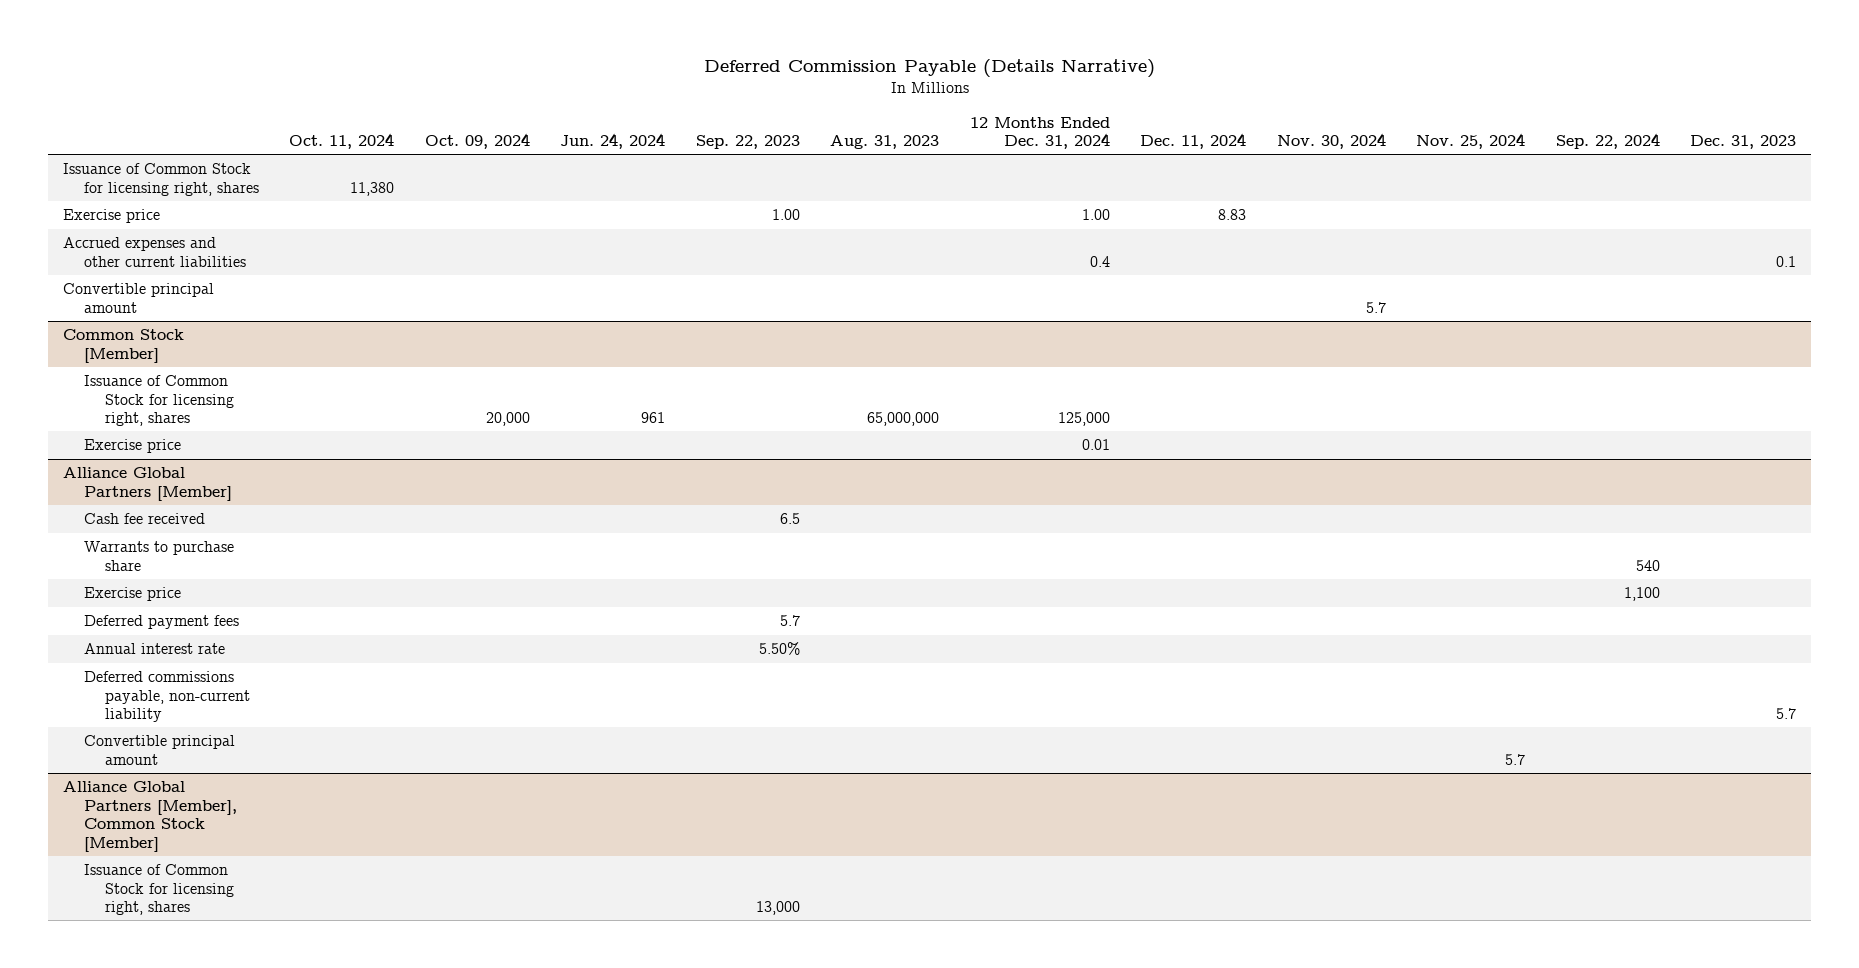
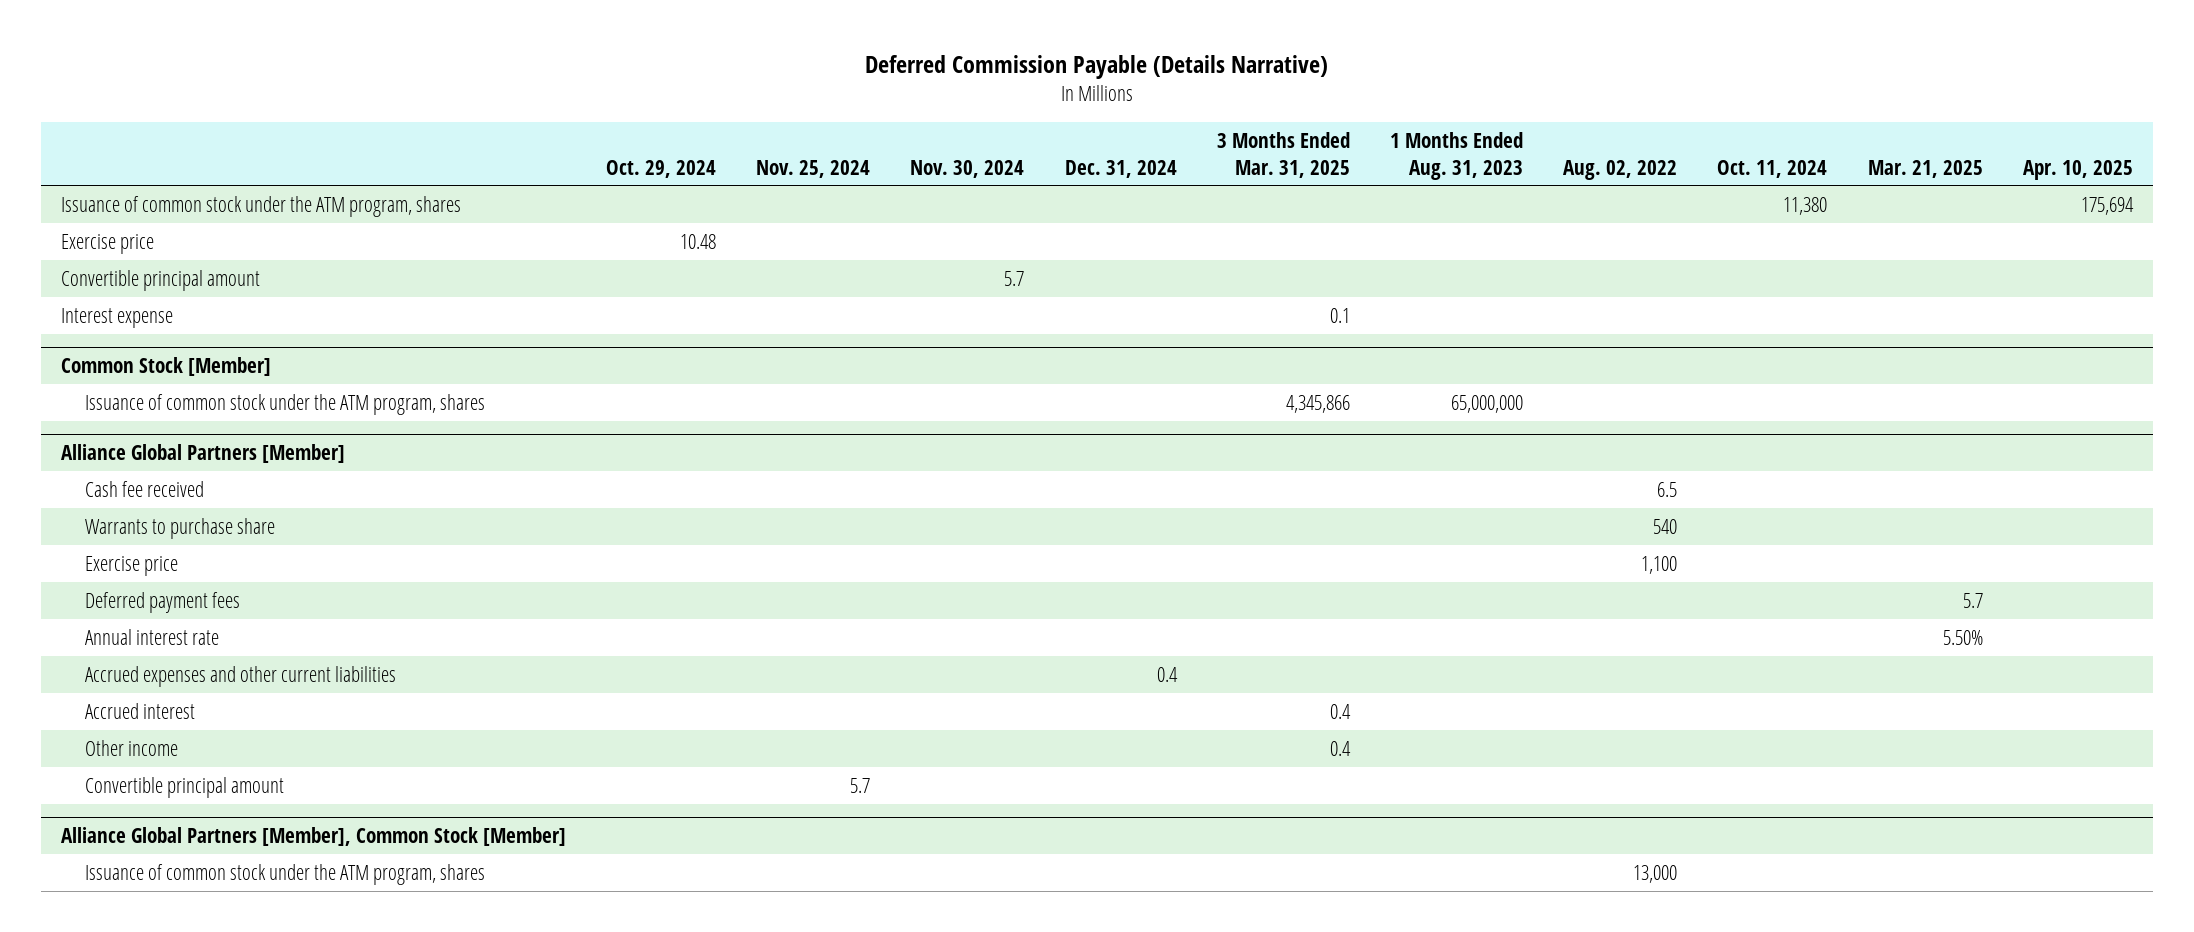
- | Oct. 11, 2024 | Oct. 09, 2024 | Jun. 24, 2024 | Sep. 22, 2023 | Aug. 31, 2023 | 12 Months Ended Dec. 31, 2024 | Dec. 11, 2024 | Nov. 30, 2024 | Nov. 25, 2024 | Sep. 22, 2024 | Dec. 31, 2023
+ | Oct. 29, 2024 | Nov. 25, 2024 | Nov. 30, 2024 | Dec. 31, 2024 | 3 Months Ended Mar. 31, 2025 | 1 Months Ended Aug. 31, 2023 | Aug. 02, 2022 | Oct. 11, 2024 | Mar. 21, 2025 | Apr. 10, 2025
- Issuance of Common Stock for licensing right, shares | 11,380 | | | | | | | | | |
+ Issuance of common stock under the ATM program, shares | | | | | | | | 11,380 | | 175,694
- Accrued expenses and other current liabilities | | | | | | 0.4 | | | | | 0.1
+ Interest expense | | | | | 0.1 | | | | |
@ Common Stock [Member]
- Issuance of Common Stock for licensing right, shares | | 20,000 | 961 | | 65,000,000 | 125,000 | | | | |
- Exercise price | | | | | | 0.01 | | | | |
+ Issuance of common stock under the ATM program, shares | | | | | 4,345,866 | 65,000,000 | | | |
@ Alliance Global Partners [Member]
- Deferred commissions payable, non-current liability | | | | | | | | | | | 5.7
+ Accrued expenses and other current liabilities | | | | 0.4 | | | | | |
+ Accrued interest | | | | | 0.4 | | | | |
+ Other income | | | | | 0.4 | | | | |
@ Alliance Global Partners [Member], Common Stock [Member]
- Issuance of Common Stock for licensing right, shares | | | | 13,000 | | | | | | |
+ Issuance of common stock under the ATM program, shares | | | | | | | 13,000 | | |

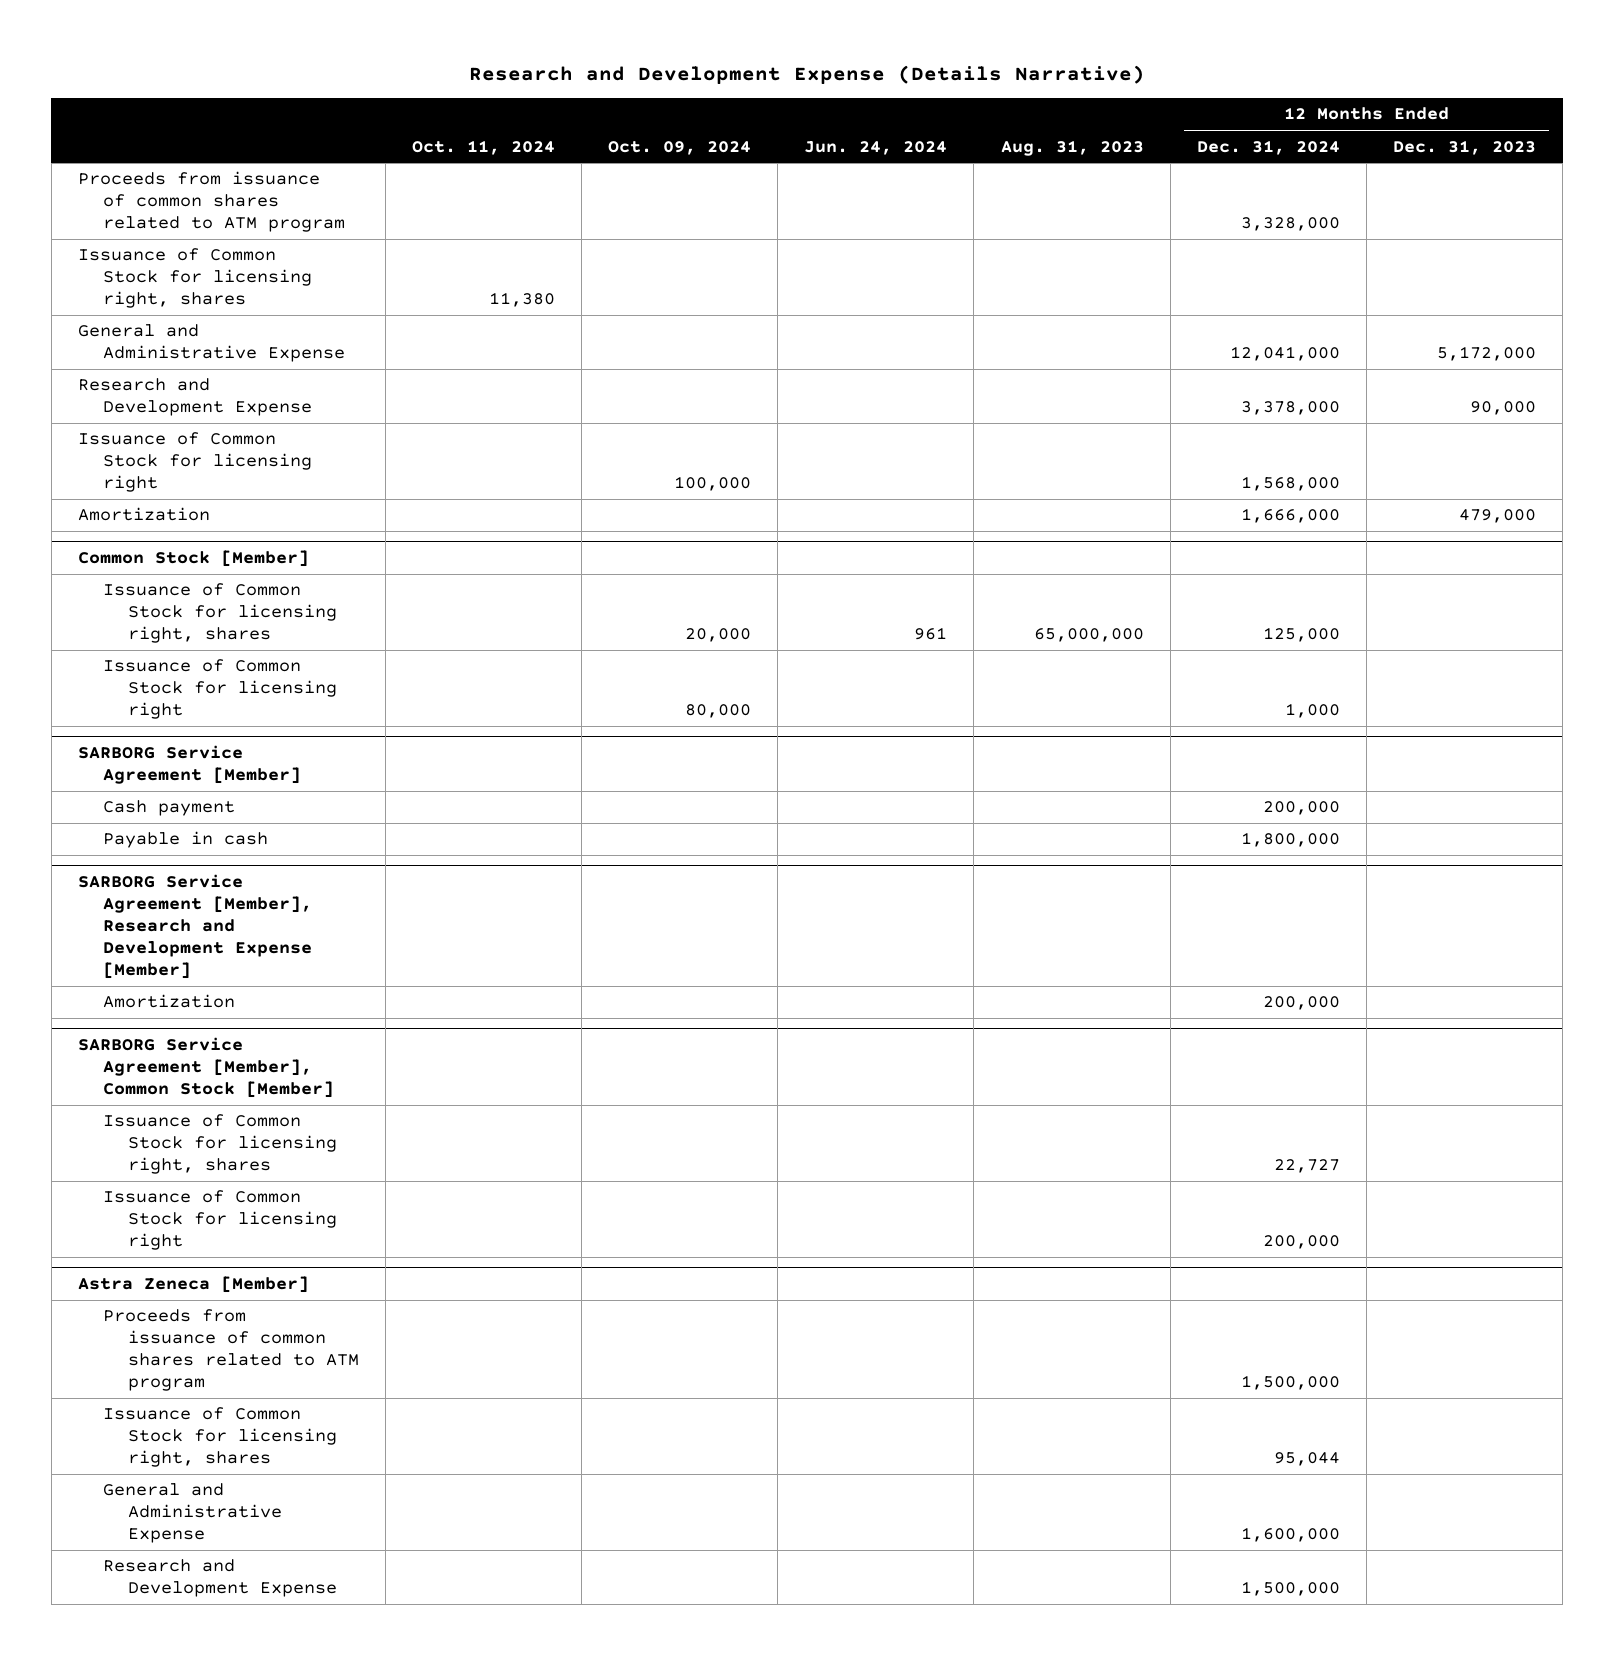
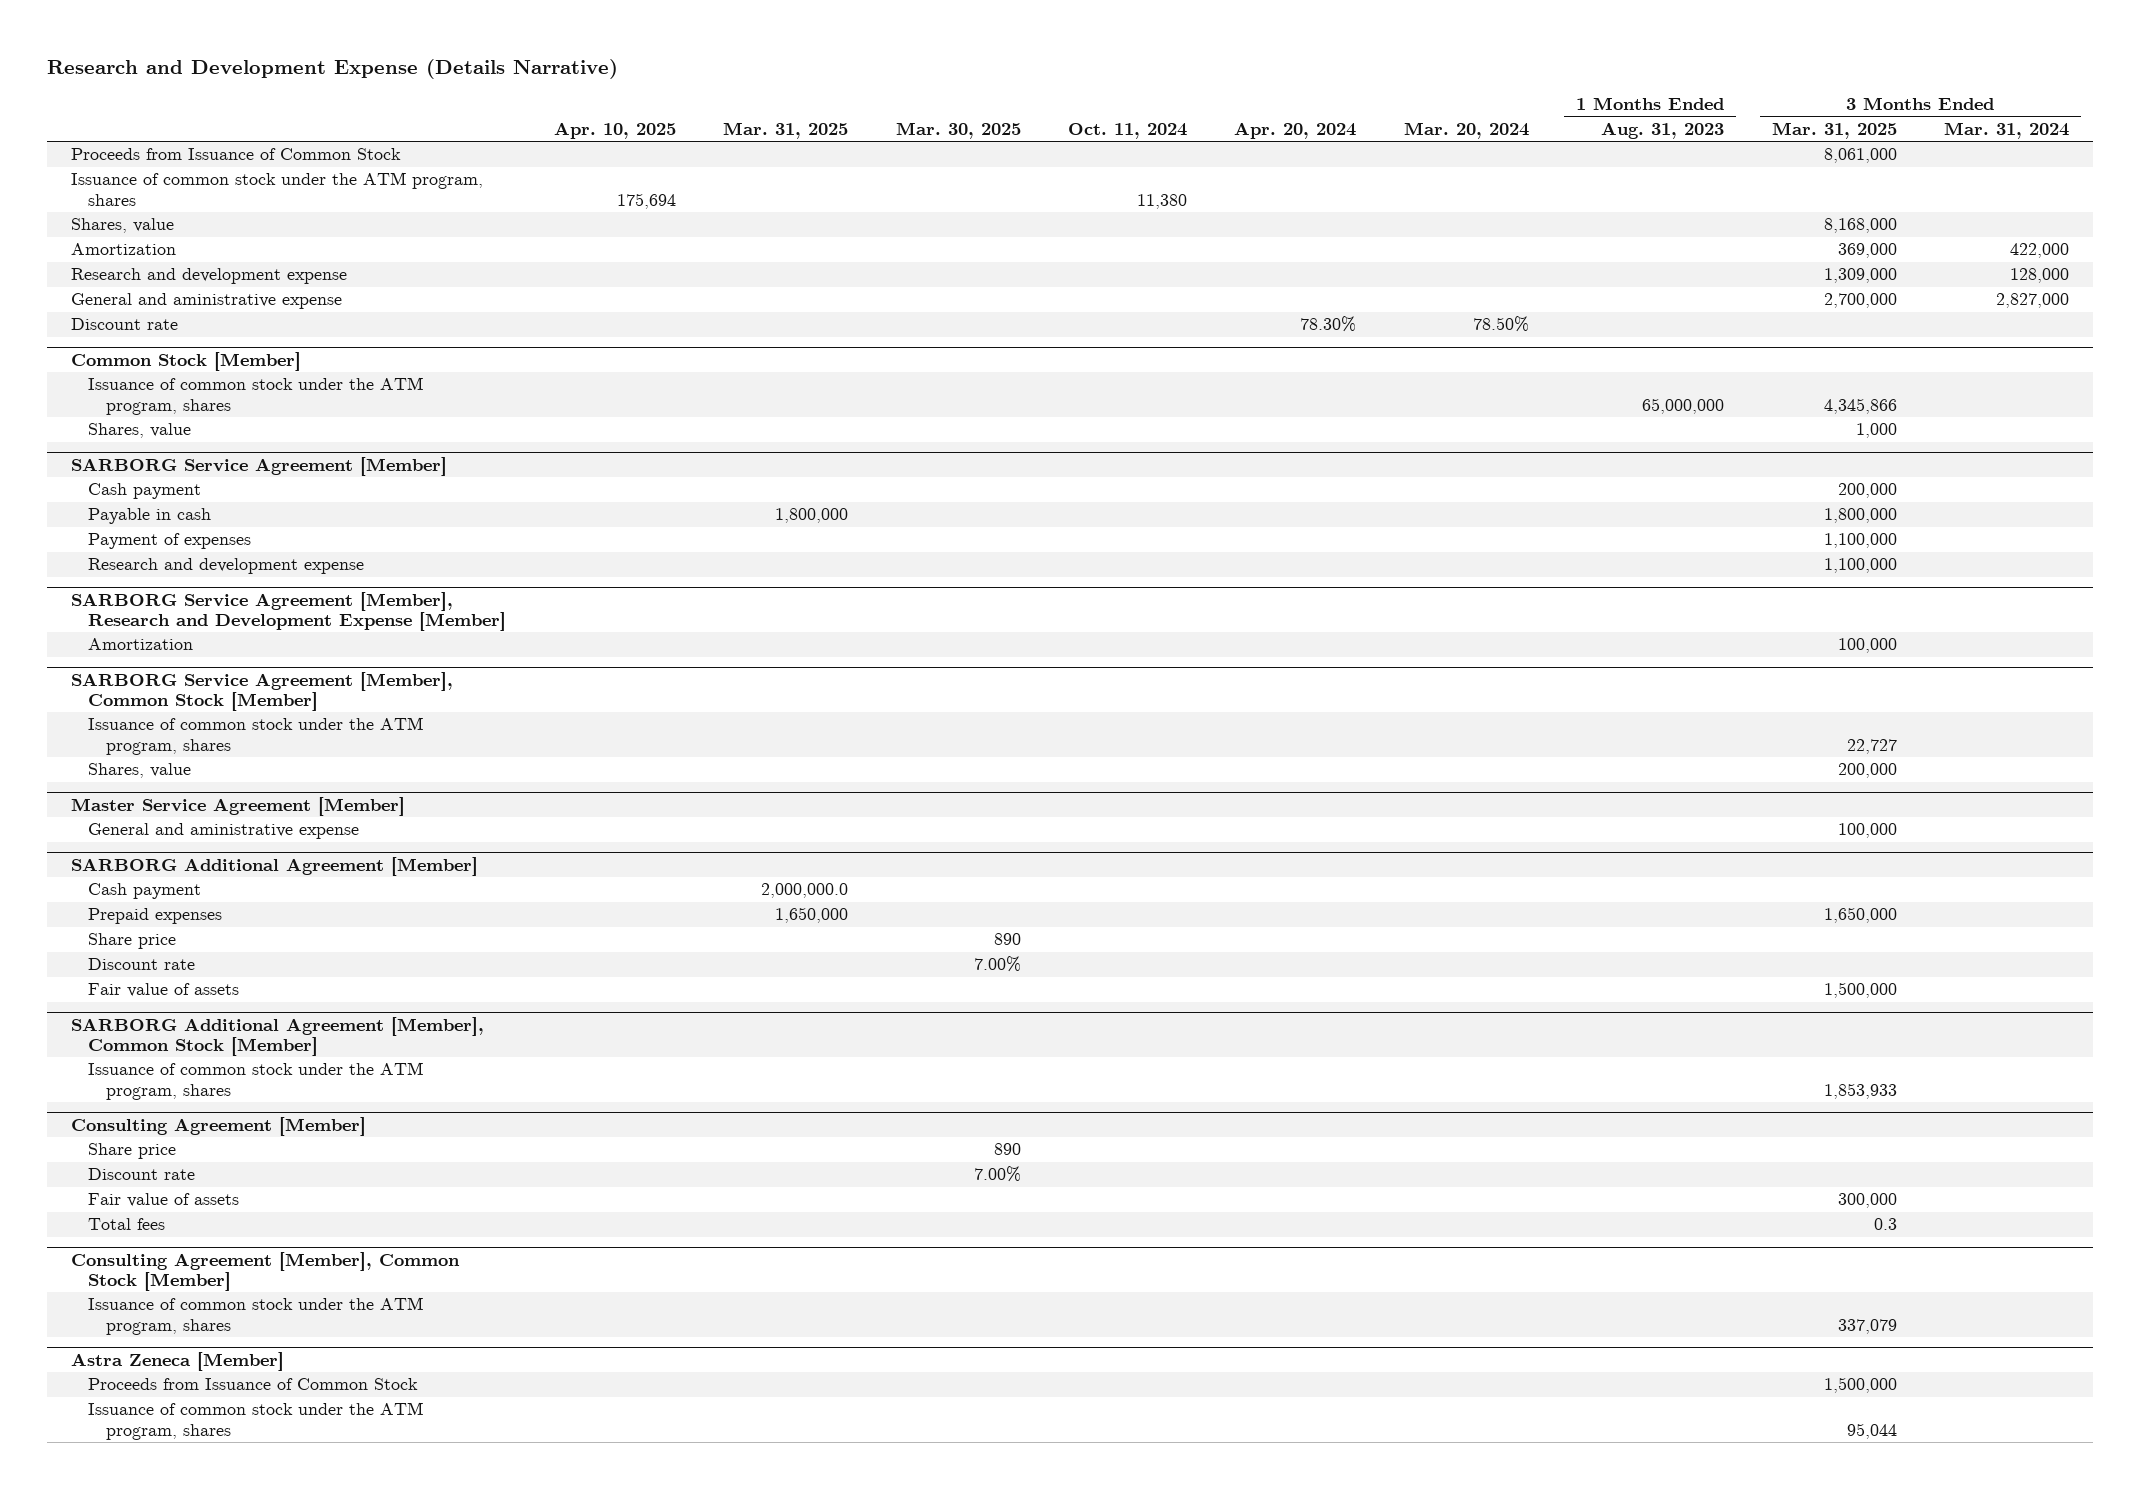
- | Oct. 11, 2024 | Oct. 09, 2024 | Jun. 24, 2024 | Aug. 31, 2023 | 12 Months Ended Dec. 31, 2024 | 12 Months Ended Dec. 31, 2023
+ | Apr. 10, 2025 | Mar. 31, 2025 | Mar. 30, 2025 | Oct. 11, 2024 | Apr. 20, 2024 | Mar. 20, 2024 | 1 Months Ended Aug. 31, 2023 | 3 Months Ended Mar. 31, 2025 | 3 Months Ended Mar. 31, 2024
- Proceeds from issuance of common shares related to ATM program | | | | | 3,328,000 |
- Issuance of Common Stock for licensing right, shares | 11,380 | | | | |
- General and Administrative Expense | | | | | 12,041,000 | 5,172,000
- Research and Development Expense | | | | | 3,378,000 | 90,000
- Issuance of Common Stock for licensing right | | 100,000 | | | 1,568,000 |
+ Proceeds from Issuance of Common Stock | | | | | | | | 8,061,000 |
+ Issuance of common stock under the ATM program, shares | 175,694 | | | 11,380 | | | | |
+ Shares, value | | | | | | | | 8,168,000 |
+ Research and development expense | | | | | | | | 1,309,000 | 128,000
+ General and aministrative expense | | | | | | | | 2,700,000 | 2,827,000
+ Discount rate | | | | | 78.30% | 78.50% | | |
@ Common Stock [Member]
- Issuance of Common Stock for licensing right, shares | | 20,000 | 961 | 65,000,000 | 125,000 |
- Issuance of Common Stock for licensing right | | 80,000 | | | 1,000 |
+ Issuance of common stock under the ATM program, shares | | | | | | | 65,000,000 | 4,345,866 |
+ Shares, value | | | | | | | | 1,000 |
@ SARBORG Service Agreement [Member]
+ Payment of expenses | | | | | | | | 1,100,000 |
+ Research and development expense | | | | | | | | 1,100,000 |
@ SARBORG Service Agreement [Member], Common Stock [Member]
- Issuance of Common Stock for licensing right, shares | | | | | 22,727 |
- Issuance of Common Stock for licensing right | | | | | 200,000 |
+ Issuance of common stock under the ATM program, shares | | | | | | | | 22,727 |
+ Shares, value | | | | | | | | 200,000 |
+ Master Service Agreement [Member]
+ General and aministrative expense | | | | | | | | 100,000 |
+ SARBORG Additional Agreement [Member]
+ Cash payment | | 2,000,000.0 | | | | | | |
+ Prepaid expenses | | 1,650,000 | | | | | | 1,650,000 |
+ Share price | | | 890 | | | | | |
+ Discount rate | | | 7.00% | | | | | |
+ Fair value of assets | | | | | | | | 1,500,000 |
+ SARBORG Additional Agreement [Member], Common Stock [Member]
+ Issuance of common stock under the ATM program, shares | | | | | | | | 1,853,933 |
+ Consulting Agreement [Member]
+ Share price | | | 890 | | | | | |
+ Discount rate | | | 7.00% | | | | | |
+ Fair value of assets | | | | | | | | 300,000 |
+ Total fees | | | | | | | | 0.3 |
+ Consulting Agreement [Member], Common Stock [Member]
+ Issuance of common stock under the ATM program, shares | | | | | | | | 337,079 |
@ Astra Zeneca [Member]
- Proceeds from issuance of common shares related to ATM program | | | | | 1,500,000 |
- Issuance of Common Stock for licensing right, shares | | | | | 95,044 |
- General and Administrative Expense | | | | | 1,600,000 |
- Research and Development Expense | | | | | 1,500,000 |
+ Proceeds from Issuance of Common Stock | | | | | | | | 1,500,000 |
+ Issuance of common stock under the ATM program, shares | | | | | | | | 95,044 |

